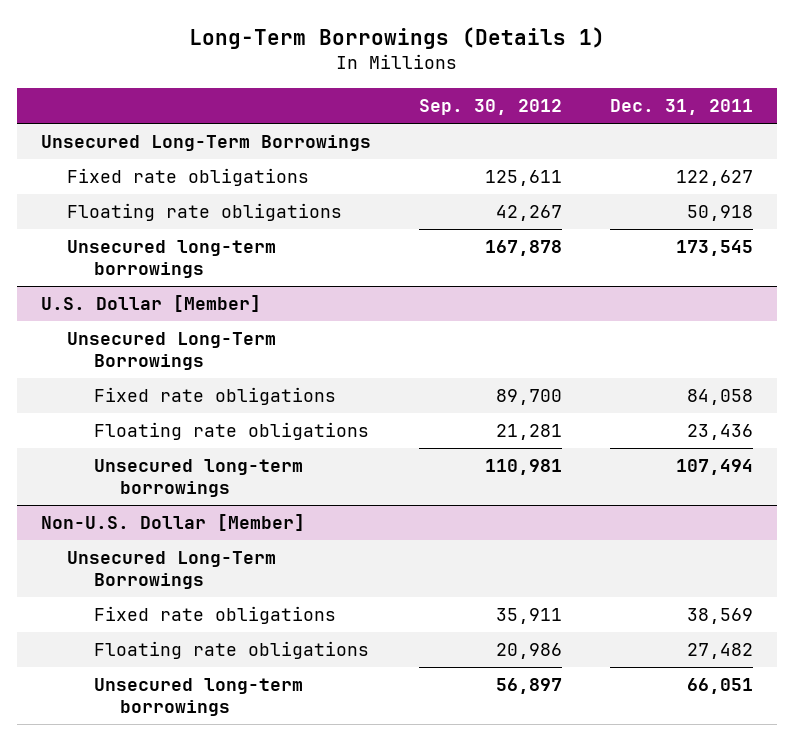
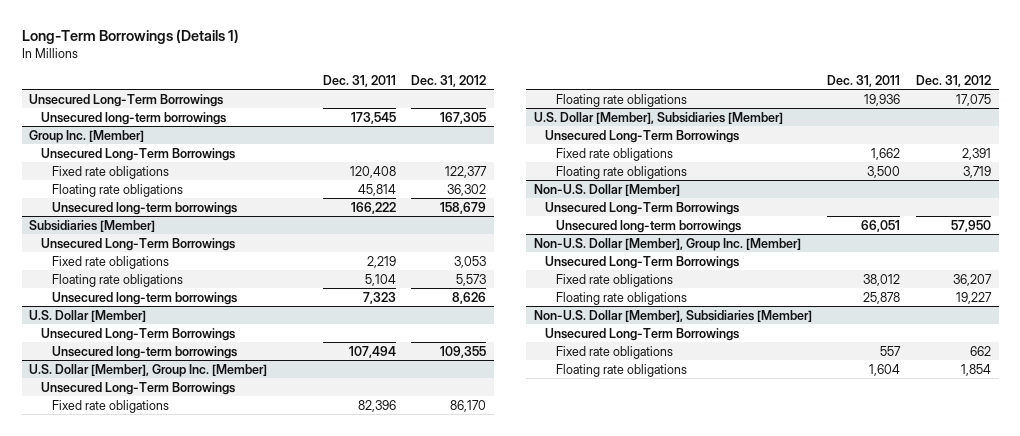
- | Sep. 30, 2012 | Dec. 31, 2011
+ | Dec. 31, 2011 | Dec. 31, 2012
- Fixed rate obligations | 125,611 | 122,627
- Floating rate obligations | 42,267 | 50,918
+ Group Inc. [Member]
+ Unsecured Long-Term Borrowings
+ Fixed rate obligations | 120,408 | 122,377
+ Floating rate obligations | 45,814 | 36,302
+ Unsecured long-term borrowings | 166,222 | 158,679
+ Subsidiaries [Member]
+ Unsecured Long-Term Borrowings
+ Fixed rate obligations | 2,219 | 3,053
+ Floating rate obligations | 5,104 | 5,573
+ Unsecured long-term borrowings | 7,323 | 8,626
@ U.S. Dollar [Member]
- Fixed rate obligations | 89,700 | 84,058
- Floating rate obligations | 21,281 | 23,436
+ U.S. Dollar [Member], Group Inc. [Member]
+ Unsecured Long-Term Borrowings
+ Fixed rate obligations | 82,396 | 86,170
+ Floating rate obligations | 19,936 | 17,075
+ U.S. Dollar [Member], Subsidiaries [Member]
+ Unsecured Long-Term Borrowings
+ Fixed rate obligations | 1,662 | 2,391
+ Floating rate obligations | 3,500 | 3,719
@ Non-U.S. Dollar [Member]
- Fixed rate obligations | 35,911 | 38,569
- Floating rate obligations | 20,986 | 27,482
+ Non-U.S. Dollar [Member], Group Inc. [Member]
+ Unsecured Long-Term Borrowings
+ Fixed rate obligations | 38,012 | 36,207
+ Floating rate obligations | 25,878 | 19,227
+ Non-U.S. Dollar [Member], Subsidiaries [Member]
+ Unsecured Long-Term Borrowings
+ Fixed rate obligations | 557 | 662
+ Floating rate obligations | 1,604 | 1,854

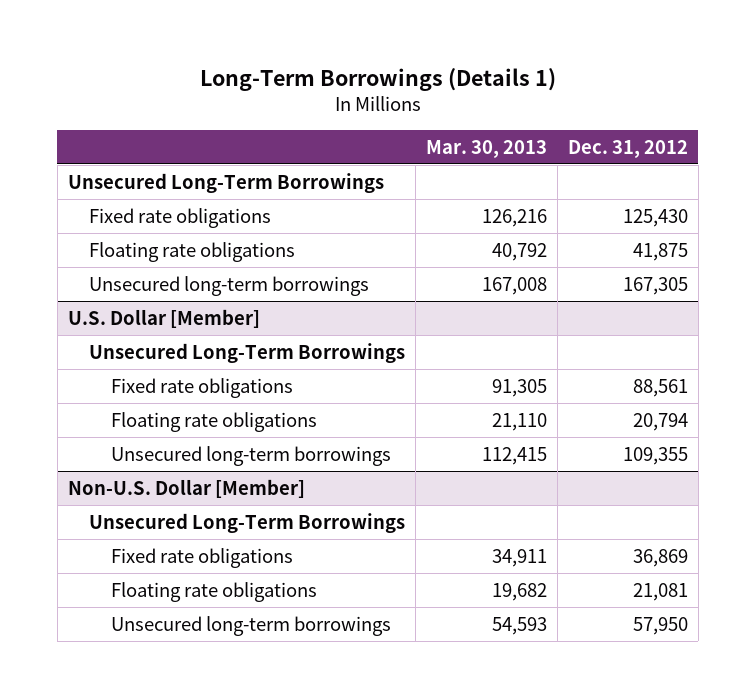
- | Dec. 31, 2011 | Dec. 31, 2012
+ | Mar. 30, 2013 | Dec. 31, 2012
+ Fixed rate obligations | 126,216 | 125,430
+ Floating rate obligations | 40,792 | 41,875
- Group Inc. [Member]
- Unsecured Long-Term Borrowings
- Fixed rate obligations | 120,408 | 122,377
- Floating rate obligations | 45,814 | 36,302
- Unsecured long-term borrowings | 166,222 | 158,679
- Subsidiaries [Member]
- Unsecured Long-Term Borrowings
- Fixed rate obligations | 2,219 | 3,053
- Floating rate obligations | 5,104 | 5,573
- Unsecured long-term borrowings | 7,323 | 8,626
@ U.S. Dollar [Member]
+ Fixed rate obligations | 91,305 | 88,561
+ Floating rate obligations | 21,110 | 20,794
- U.S. Dollar [Member], Group Inc. [Member]
- Unsecured Long-Term Borrowings
- Fixed rate obligations | 82,396 | 86,170
- Floating rate obligations | 19,936 | 17,075
- U.S. Dollar [Member], Subsidiaries [Member]
- Unsecured Long-Term Borrowings
- Fixed rate obligations | 1,662 | 2,391
- Floating rate obligations | 3,500 | 3,719
@ Non-U.S. Dollar [Member]
+ Fixed rate obligations | 34,911 | 36,869
+ Floating rate obligations | 19,682 | 21,081
- Non-U.S. Dollar [Member], Group Inc. [Member]
- Unsecured Long-Term Borrowings
- Fixed rate obligations | 38,012 | 36,207
- Floating rate obligations | 25,878 | 19,227
- Non-U.S. Dollar [Member], Subsidiaries [Member]
- Unsecured Long-Term Borrowings
- Fixed rate obligations | 557 | 662
- Floating rate obligations | 1,604 | 1,854

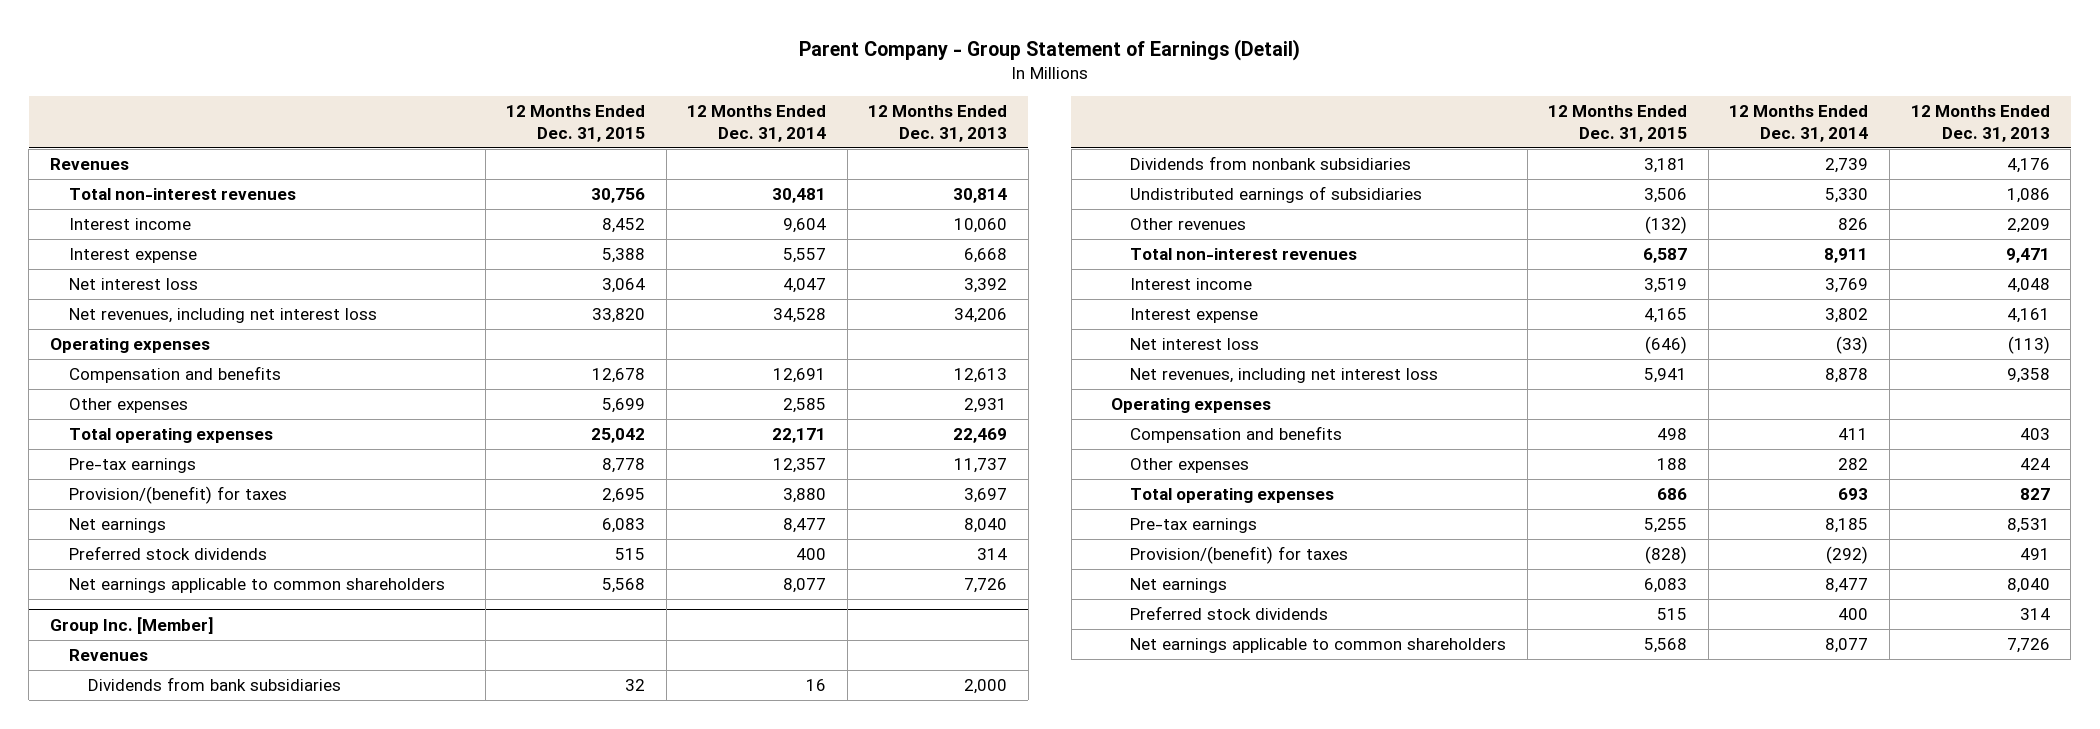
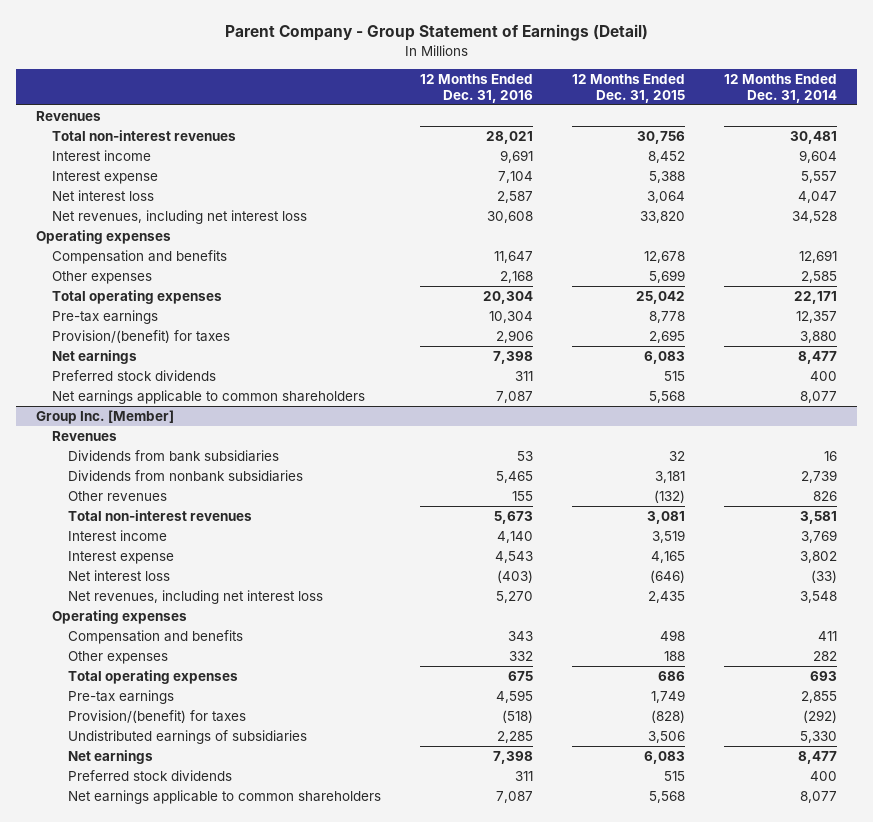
- | 12 Months Ended Dec. 31, 2015 | 12 Months Ended Dec. 31, 2014 | 12 Months Ended Dec. 31, 2013
+ | 12 Months Ended Dec. 31, 2016 | 12 Months Ended Dec. 31, 2015 | 12 Months Ended Dec. 31, 2014
@ Group Inc. [Member]
- Total non-interest revenues | 6,587 | 8,911 | 9,471
+ Total non-interest revenues | 5,673 | 3,081 | 3,581
- Net revenues, including net interest loss | 5,941 | 8,878 | 9,358
+ Net revenues, including net interest loss | 5,270 | 2,435 | 3,548
- Pre-tax earnings | 5,255 | 8,185 | 8,531
+ Pre-tax earnings | 4,595 | 1,749 | 2,855
moved down: Undistributed earnings of subsidiaries | 2,285 | 3,506 | 5,330

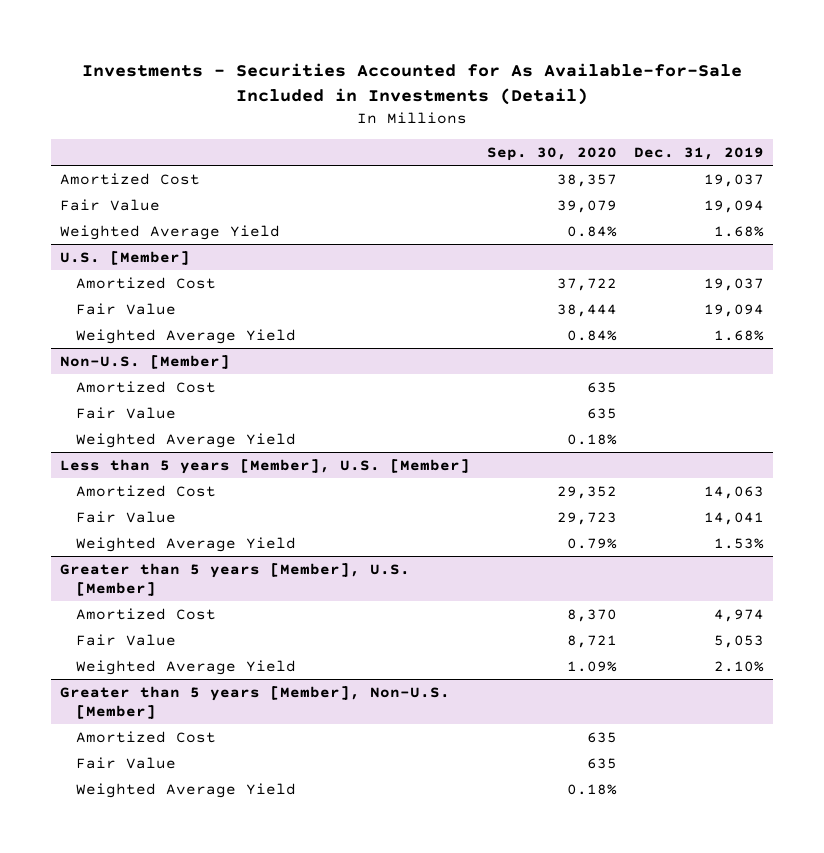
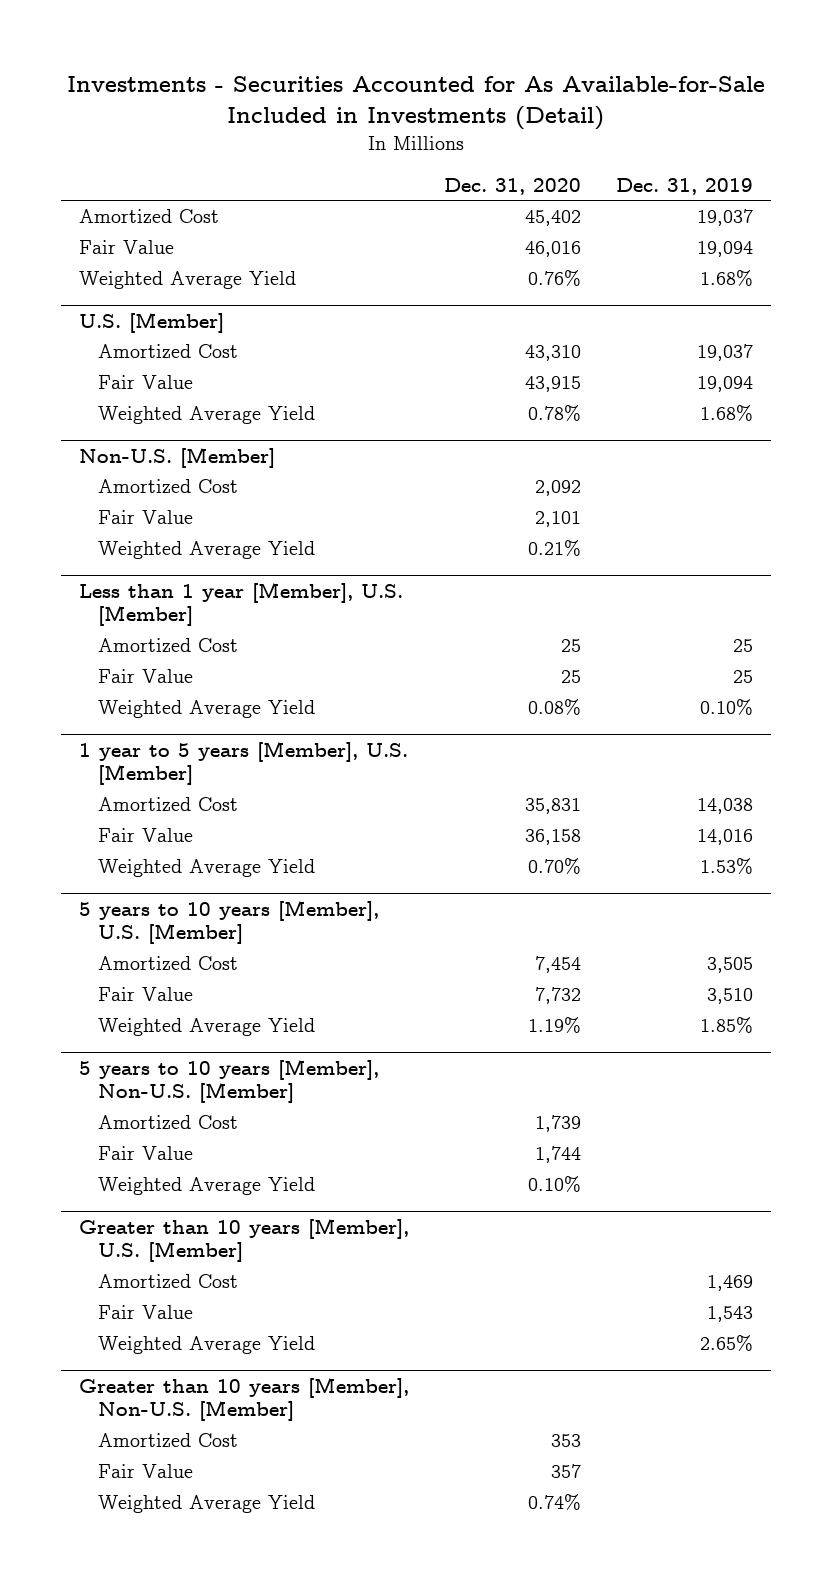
- | Sep. 30, 2020 | Dec. 31, 2019
+ | Dec. 31, 2020 | Dec. 31, 2019
- Less than 5 years [Member], U.S. [Member]
- Amortized Cost | 29,352 | 14,063
- Fair Value | 29,723 | 14,041
+ Less than 1 year [Member], U.S. [Member]
+ Amortized Cost | 25 | 25
+ Fair Value | 25 | 25
+ Weighted Average Yield | 0.08% | 0.10%
+ 1 year to 5 years [Member], U.S. [Member]
+ Amortized Cost | 35,831 | 14,038
+ Fair Value | 36,158 | 14,016
- Greater than 5 years [Member], U.S. [Member]
- Amortized Cost | 8,370 | 4,974
- Fair Value | 8,721 | 5,053
- Weighted Average Yield | 1.09% | 2.10%
- Greater than 5 years [Member], Non-U.S. [Member]
+ 5 years to 10 years [Member], U.S. [Member]
+ Amortized Cost | 7,454 | 3,505
+ Fair Value | 7,732 | 3,510
+ Weighted Average Yield | 1.19% | 1.85%
+ 5 years to 10 years [Member], Non-U.S. [Member]
+ Greater than 10 years [Member], U.S. [Member]
+ Amortized Cost | | 1,469
+ Fair Value | | 1,543
+ Weighted Average Yield | | 2.65%
+ Greater than 10 years [Member], Non-U.S. [Member]
+ Amortized Cost | 353 |
+ Fair Value | 357 |
+ Weighted Average Yield | 0.74% |

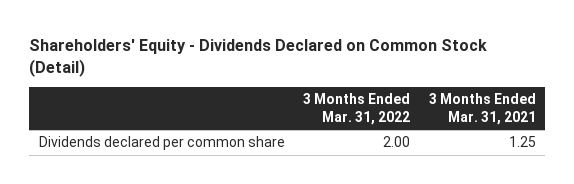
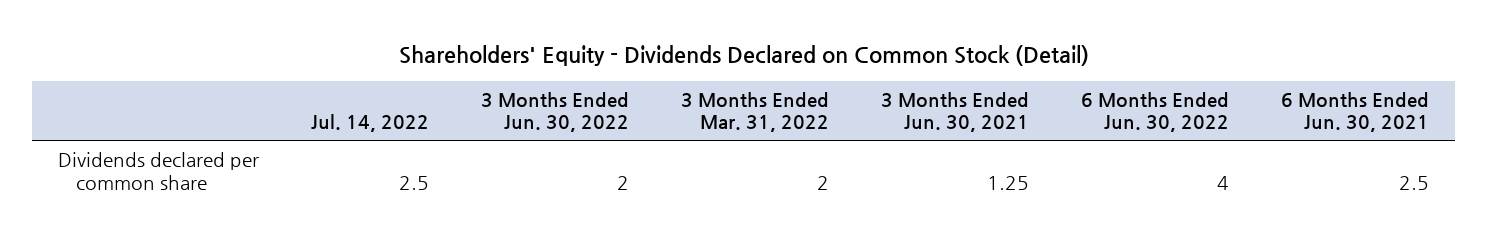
- | 3 Months Ended Mar. 31, 2022 | 3 Months Ended Mar. 31, 2021
+ | Jul. 14, 2022 | 3 Months Ended Jun. 30, 2022 | 3 Months Ended Mar. 31, 2022 | 3 Months Ended Jun. 30, 2021 | 6 Months Ended Jun. 30, 2022 | 6 Months Ended Jun. 30, 2021
- Dividends declared per common share | 2.00 | 1.25
+ Dividends declared per common share | 2.5 | 2 | 2 | 1.25 | 4 | 2.5

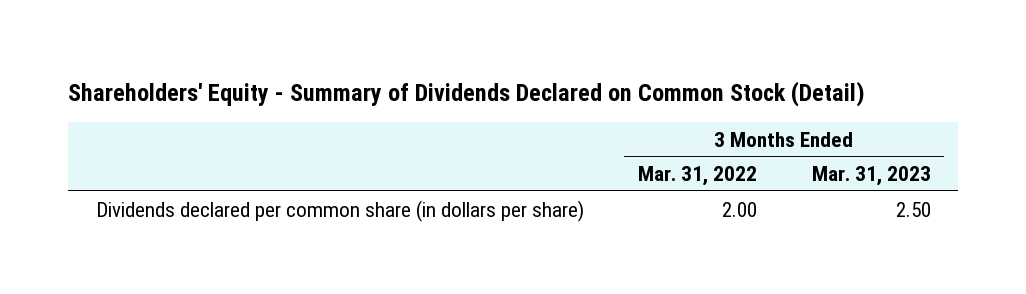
- Shareholders' Equity - Dividends Declared on Common Stock (Detail)
+ Shareholders' Equity - Summary of Dividends Declared on Common Stock (Detail)
- | Jul. 14, 2022 | 3 Months Ended Jun. 30, 2022 | 3 Months Ended Mar. 31, 2022 | 3 Months Ended Jun. 30, 2021 | 6 Months Ended Jun. 30, 2022 | 6 Months Ended Jun. 30, 2021
+ | 3 Months Ended Mar. 31, 2022 | 3 Months Ended Mar. 31, 2023
- Dividends declared per common share | 2.5 | 2 | 2 | 1.25 | 4 | 2.5
+ Dividends declared per common share (in dollars per share) | 2.00 | 2.50

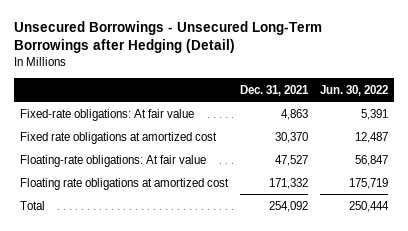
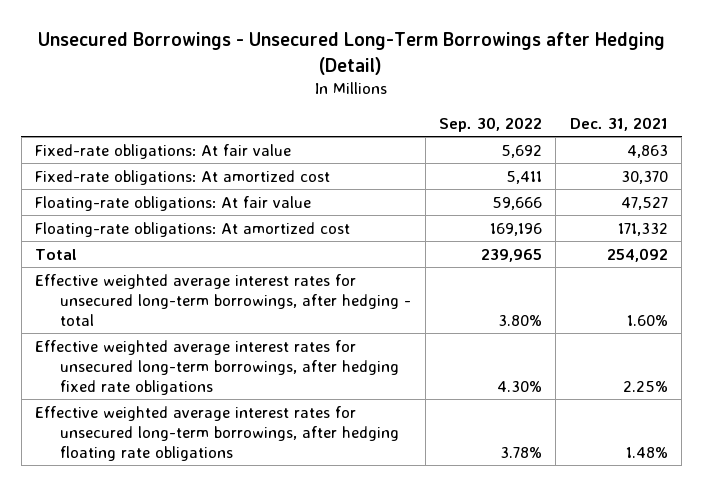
- | Dec. 31, 2021 | Jun. 30, 2022
+ | Sep. 30, 2022 | Dec. 31, 2021
- Fixed rate obligations at amortized cost | 30,370 | 12,487
+ Fixed-rate obligations: At amortized cost | 5,411 | 30,370
- Floating rate obligations at amortized cost | 171,332 | 175,719
+ Floating-rate obligations: At amortized cost | 169,196 | 171,332
+ Effective weighted average interest rates for unsecured long-term borrowings, after hedging - total | 3.80% | 1.60%
+ Effective weighted average interest rates for unsecured long-term borrowings, after hedging fixed rate obligations | 4.30% | 2.25%
+ Effective weighted average interest rates for unsecured long-term borrowings, after hedging floating rate obligations | 3.78% | 1.48%

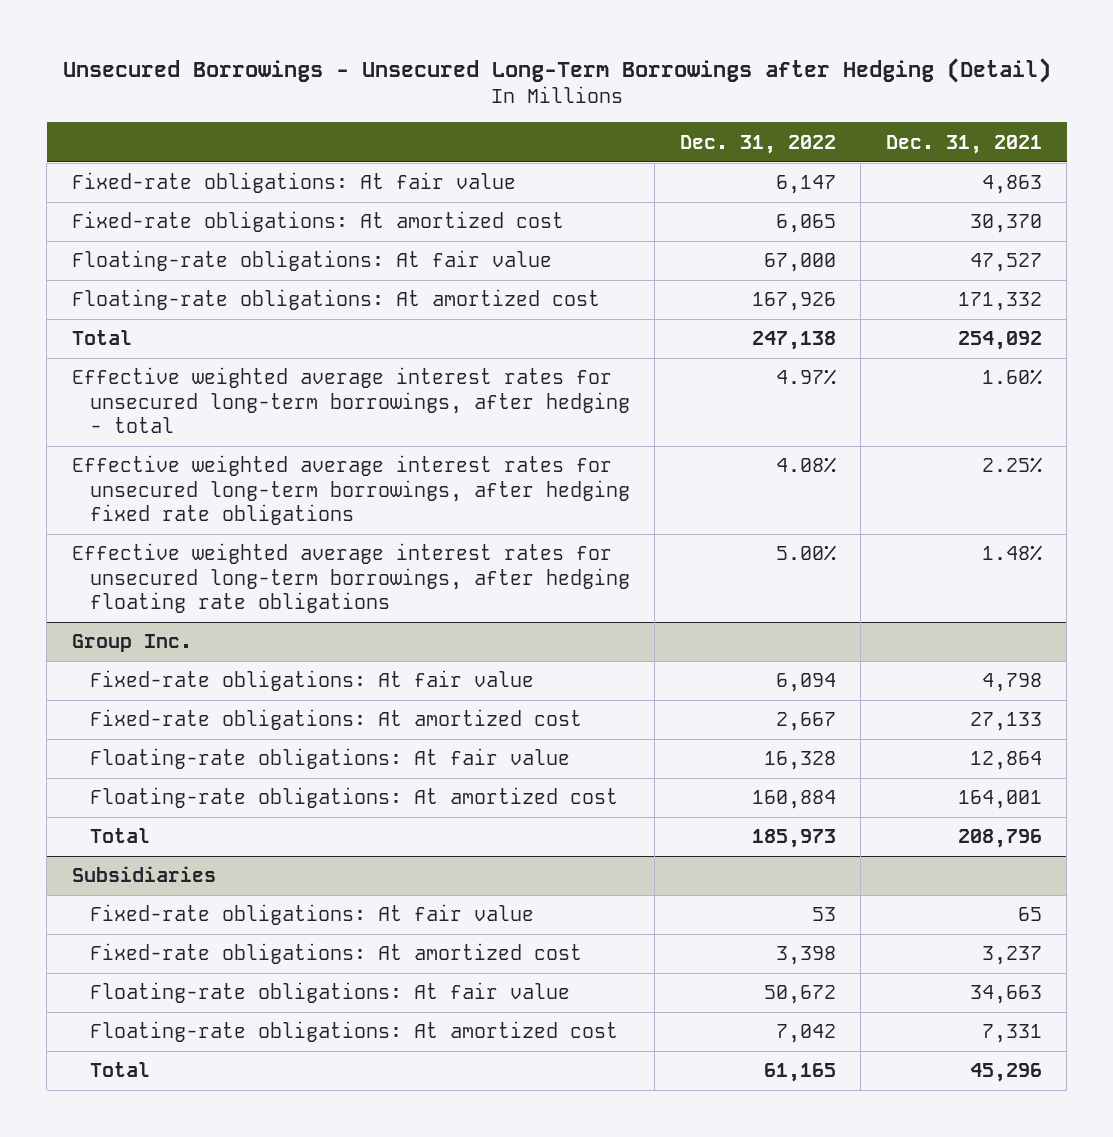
- | Sep. 30, 2022 | Dec. 31, 2021
+ | Dec. 31, 2022 | Dec. 31, 2021
+ Group Inc.
+ Fixed-rate obligations: At fair value | 6,094 | 4,798
+ Fixed-rate obligations: At amortized cost | 2,667 | 27,133
+ Floating-rate obligations: At fair value | 16,328 | 12,864
+ Floating-rate obligations: At amortized cost | 160,884 | 164,001
+ Total | 185,973 | 208,796
+ Subsidiaries
+ Fixed-rate obligations: At fair value | 53 | 65
+ Fixed-rate obligations: At amortized cost | 3,398 | 3,237
+ Floating-rate obligations: At fair value | 50,672 | 34,663
+ Floating-rate obligations: At amortized cost | 7,042 | 7,331
+ Total | 61,165 | 45,296

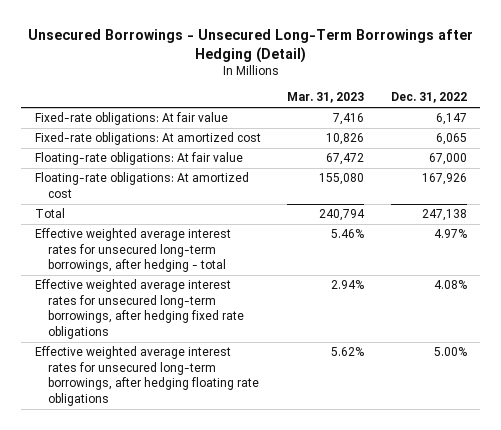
- | Dec. 31, 2022 | Dec. 31, 2021
+ | Mar. 31, 2023 | Dec. 31, 2022
- Group Inc.
- Fixed-rate obligations: At fair value | 6,094 | 4,798
- Fixed-rate obligations: At amortized cost | 2,667 | 27,133
- Floating-rate obligations: At fair value | 16,328 | 12,864
- Floating-rate obligations: At amortized cost | 160,884 | 164,001
- Total | 185,973 | 208,796
- Subsidiaries
- Fixed-rate obligations: At fair value | 53 | 65
- Fixed-rate obligations: At amortized cost | 3,398 | 3,237
- Floating-rate obligations: At fair value | 50,672 | 34,663
- Floating-rate obligations: At amortized cost | 7,042 | 7,331
- Total | 61,165 | 45,296

